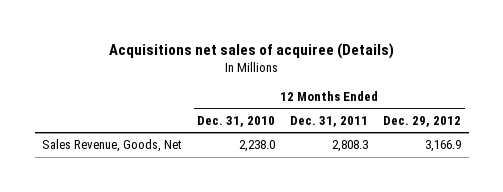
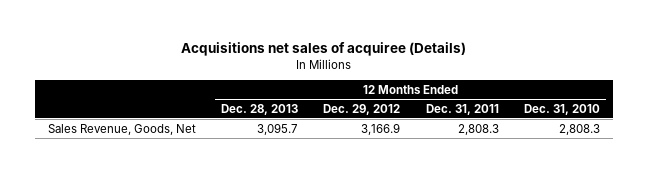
- | 12 Months Ended Dec. 31, 2010 | 12 Months Ended Dec. 31, 2011 | 12 Months Ended Dec. 29, 2012
+ | 12 Months Ended Dec. 28, 2013 | 12 Months Ended Dec. 29, 2012 | 12 Months Ended Dec. 31, 2011 | 12 Months Ended Dec. 31, 2010
- Sales Revenue, Goods, Net | 2,238.0 | 2,808.3 | 3,166.9
+ Sales Revenue, Goods, Net | 3,095.7 | 3,166.9 | 2,808.3 | 2,808.3

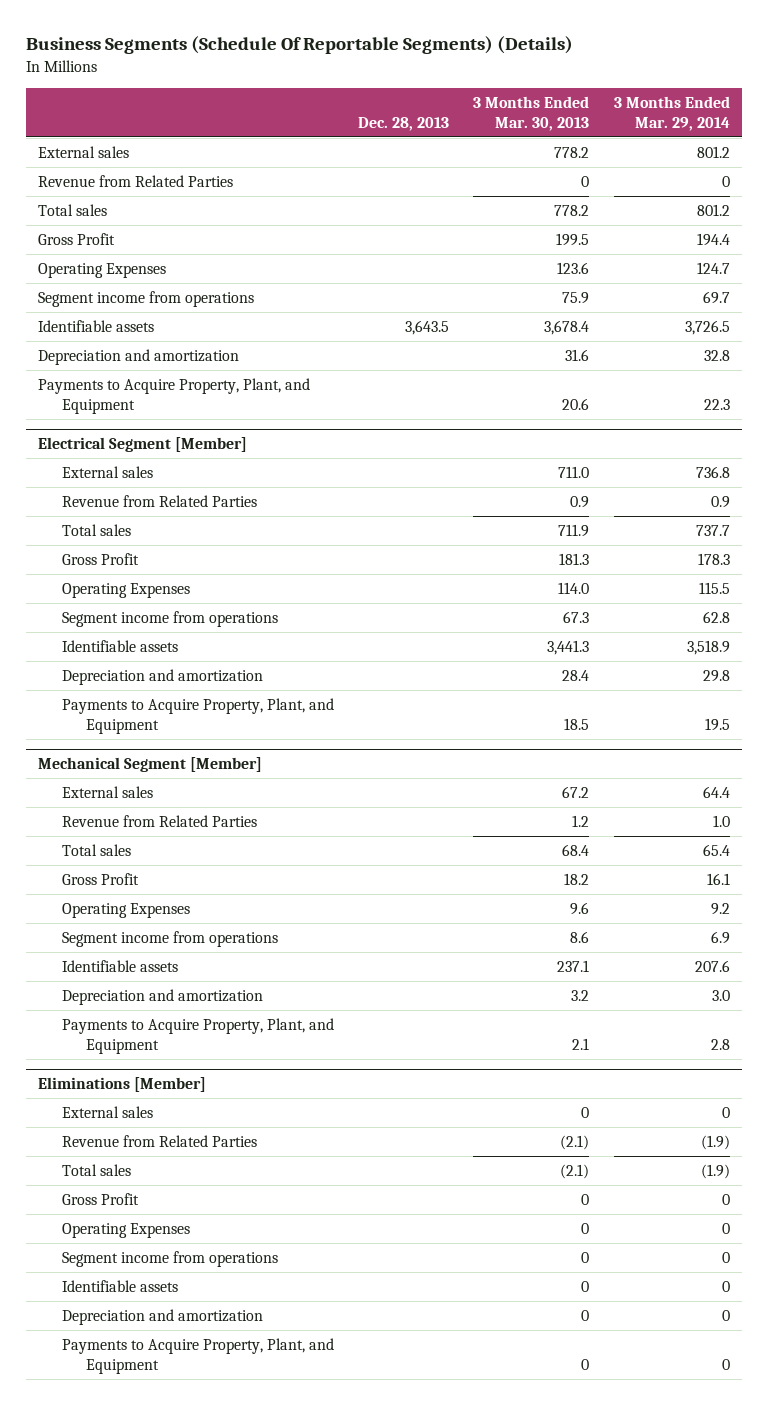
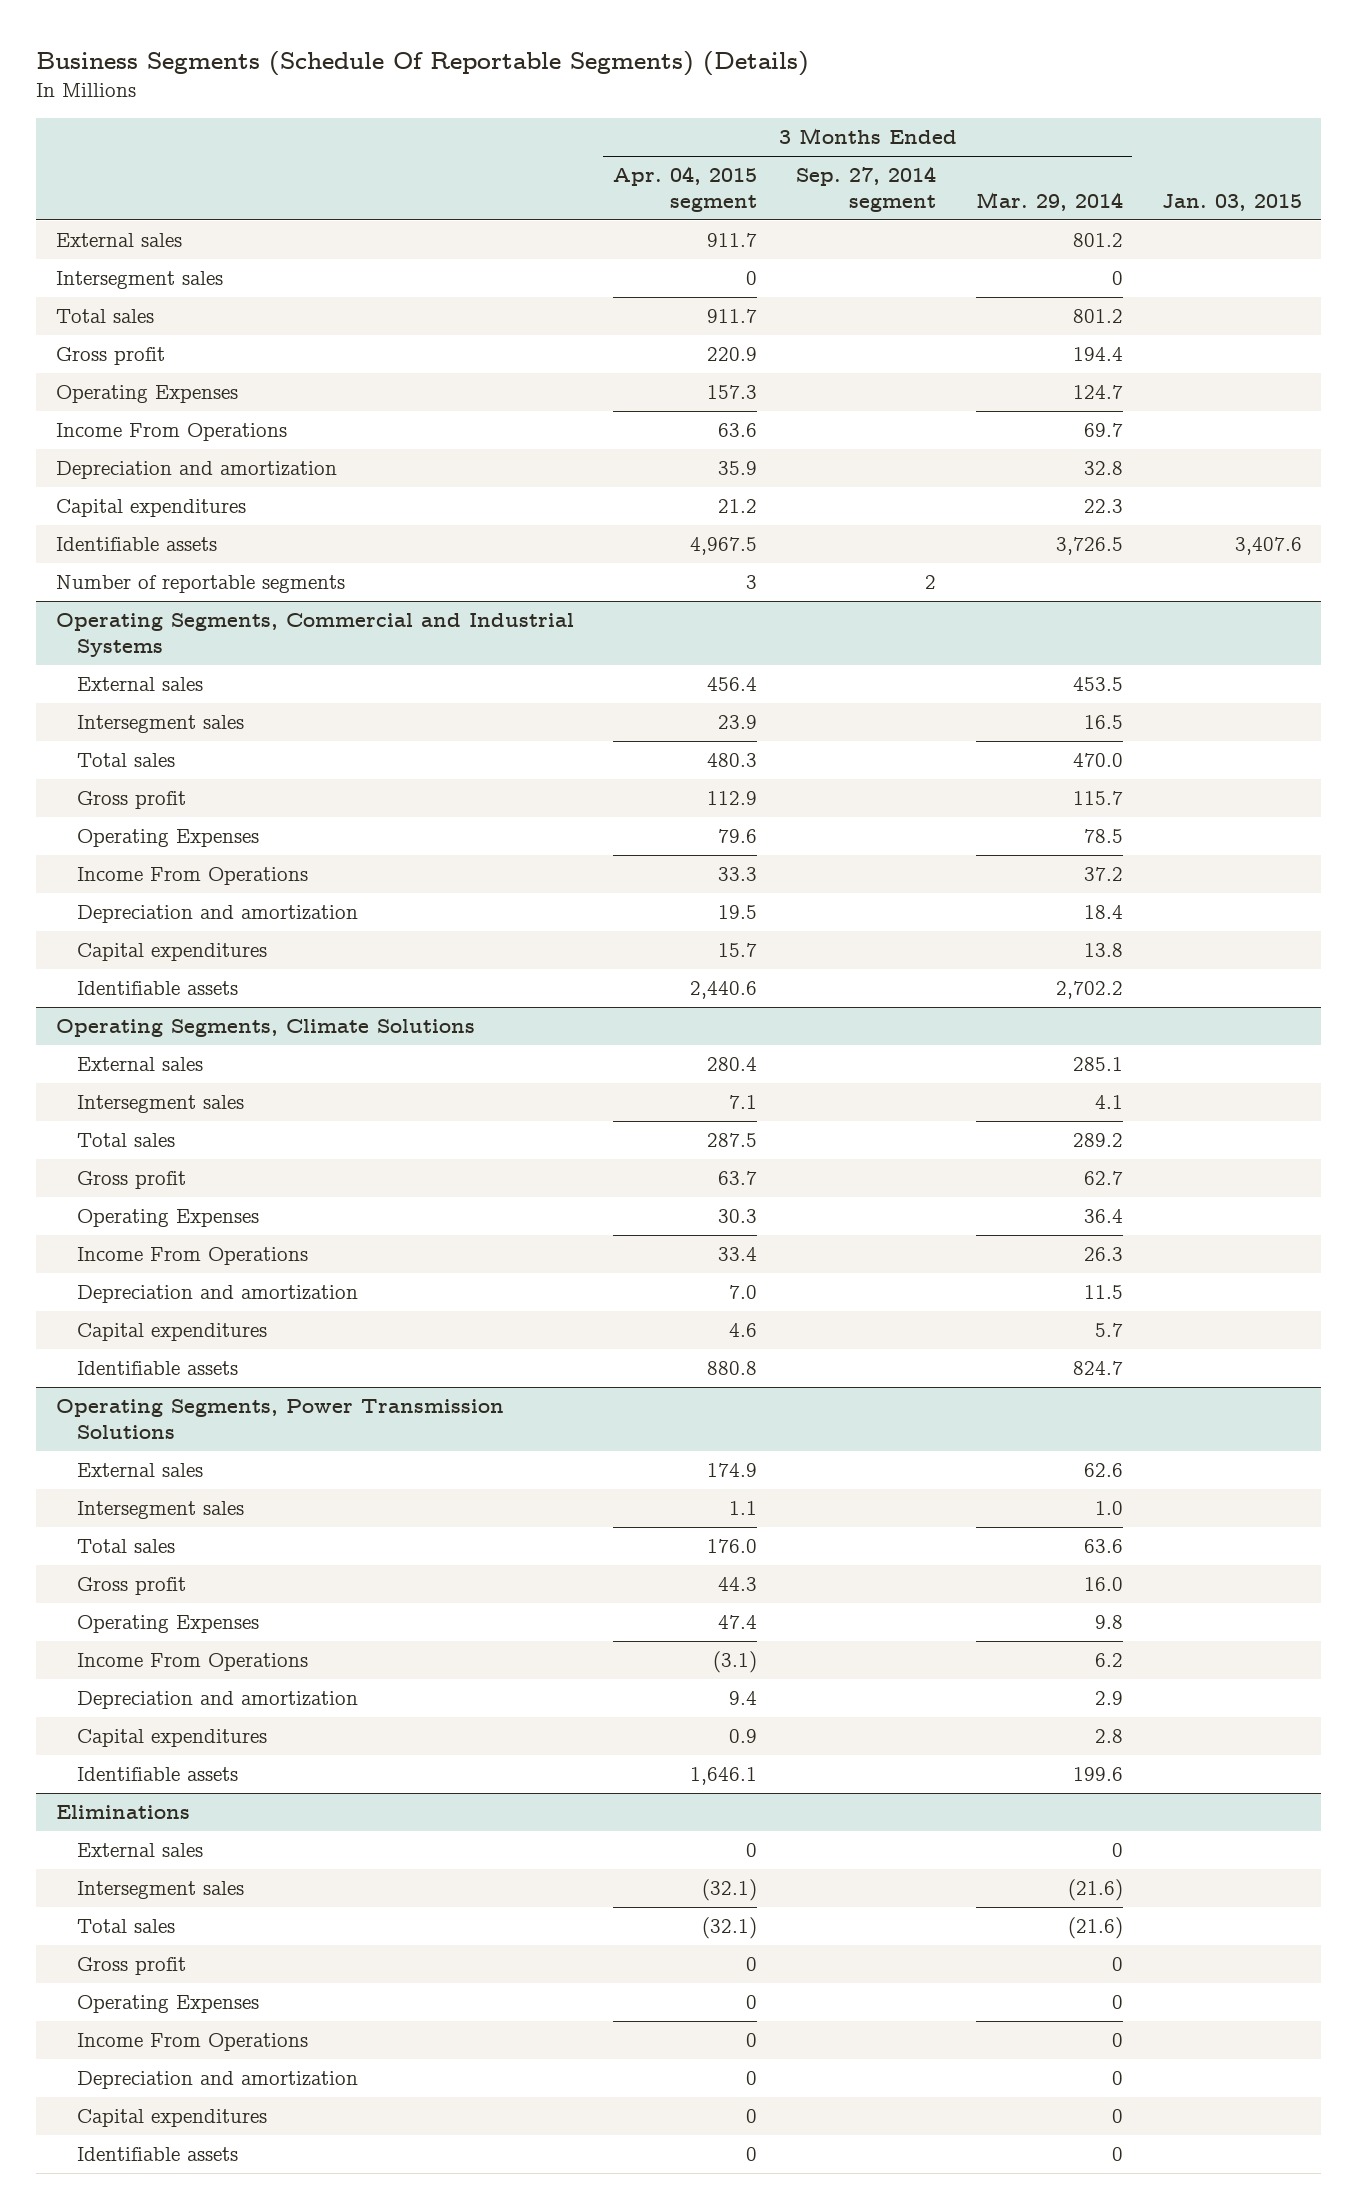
- | Dec. 28, 2013 | 3 Months Ended Mar. 30, 2013 | 3 Months Ended Mar. 29, 2014
+ | 3 Months Ended Apr. 04, 2015 segment | 3 Months Ended Sep. 27, 2014 segment | 3 Months Ended Mar. 29, 2014 | Jan. 03, 2015
- Revenue from Related Parties | | 0 | 0
+ Intersegment sales | 0 | | 0 |
- Gross Profit | | 199.5 | 194.4
+ Gross profit | 220.9 | | 194.4 |
- Segment income from operations | | 75.9 | 69.7
+ Income From Operations | 63.6 | | 69.7 |
- Payments to Acquire Property, Plant, and Equipment | | 20.6 | 22.3
- Electrical Segment [Member]
- External sales | | 711.0 | 736.8
- Revenue from Related Parties | | 0.9 | 0.9
- Total sales | | 711.9 | 737.7
- Gross Profit | | 181.3 | 178.3
- Operating Expenses | | 114.0 | 115.5
- Segment income from operations | | 67.3 | 62.8
- Identifiable assets | | 3,441.3 | 3,518.9
- Depreciation and amortization | | 28.4 | 29.8
- Payments to Acquire Property, Plant, and Equipment | | 18.5 | 19.5
- Mechanical Segment [Member]
- External sales | | 67.2 | 64.4
- Revenue from Related Parties | | 1.2 | 1.0
- Total sales | | 68.4 | 65.4
- Gross Profit | | 18.2 | 16.1
- Operating Expenses | | 9.6 | 9.2
- Segment income from operations | | 8.6 | 6.9
- Identifiable assets | | 237.1 | 207.6
- Depreciation and amortization | | 3.2 | 3.0
- Payments to Acquire Property, Plant, and Equipment | | 2.1 | 2.8
- Eliminations [Member]
+ Capital expenditures | 21.2 | | 22.3 |
moved down: Identifiable assets | 4,967.5 | | 3,726.5 | 3,407.6
+ Number of reportable segments | 3 | 2 | |
+ Operating Segments, Commercial and Industrial Systems
+ External sales | 456.4 | | 453.5 |
+ Intersegment sales | 23.9 | | 16.5 |
+ Total sales | 480.3 | | 470.0 |
+ Gross profit | 112.9 | | 115.7 |
+ Operating Expenses | 79.6 | | 78.5 |
+ Income From Operations | 33.3 | | 37.2 |
+ Depreciation and amortization | 19.5 | | 18.4 |
+ Capital expenditures | 15.7 | | 13.8 |
+ Identifiable assets | 2,440.6 | | 2,702.2 |
+ Operating Segments, Climate Solutions
+ External sales | 280.4 | | 285.1 |
+ Intersegment sales | 7.1 | | 4.1 |
+ Total sales | 287.5 | | 289.2 |
+ Gross profit | 63.7 | | 62.7 |
+ Operating Expenses | 30.3 | | 36.4 |
+ Income From Operations | 33.4 | | 26.3 |
+ Depreciation and amortization | 7.0 | | 11.5 |
+ Capital expenditures | 4.6 | | 5.7 |
+ Identifiable assets | 880.8 | | 824.7 |
+ Operating Segments, Power Transmission Solutions
+ External sales | 174.9 | | 62.6 |
+ Intersegment sales | 1.1 | | 1.0 |
+ Total sales | 176.0 | | 63.6 |
+ Gross profit | 44.3 | | 16.0 |
+ Operating Expenses | 47.4 | | 9.8 |
+ Income From Operations | (3.1) | | 6.2 |
+ Depreciation and amortization | 9.4 | | 2.9 |
+ Capital expenditures | 0.9 | | 2.8 |
+ Identifiable assets | 1,646.1 | | 199.6 |
+ Eliminations
- Revenue from Related Parties | | (2.1) | (1.9)
- Total sales | | (2.1) | (1.9)
- Gross Profit | | 0 | 0
+ Intersegment sales | (32.1) | | (21.6) |
+ Total sales | (32.1) | | (21.6) |
+ Gross profit | 0 | | 0 |
- Segment income from operations | | 0 | 0
- Identifiable assets | | 0 | 0
+ Income From Operations | 0 | | 0 |
- Payments to Acquire Property, Plant, and Equipment | | 0 | 0
+ Capital expenditures | 0 | | 0 |
+ Identifiable assets | 0 | | 0 |

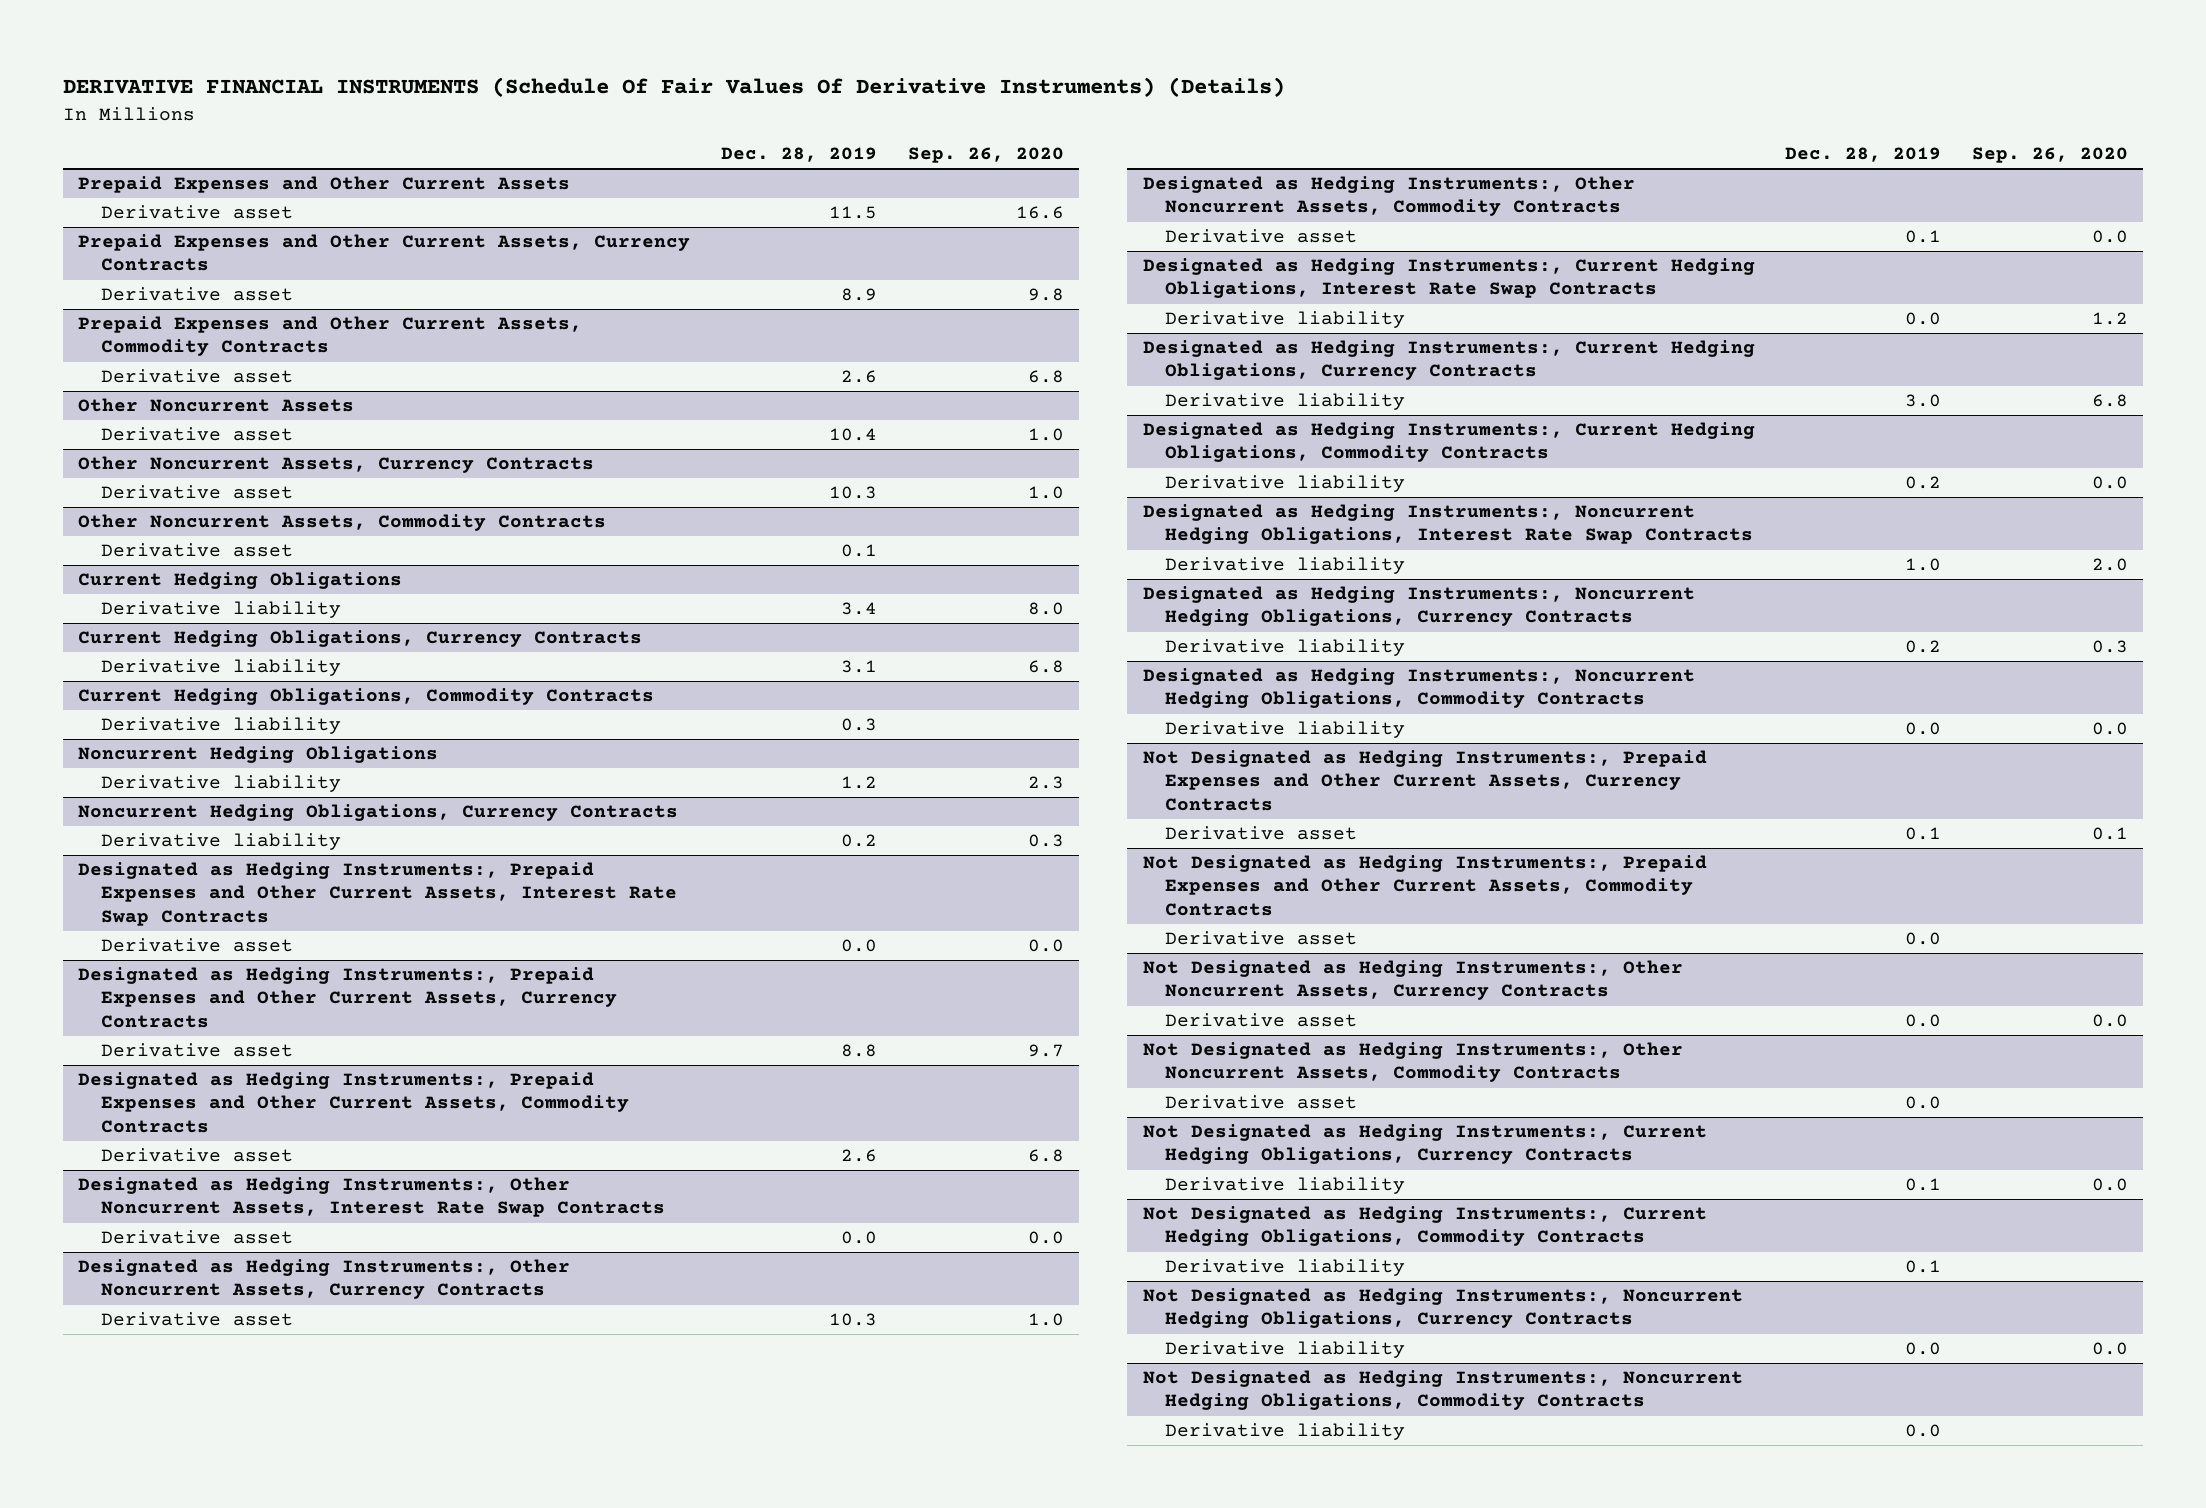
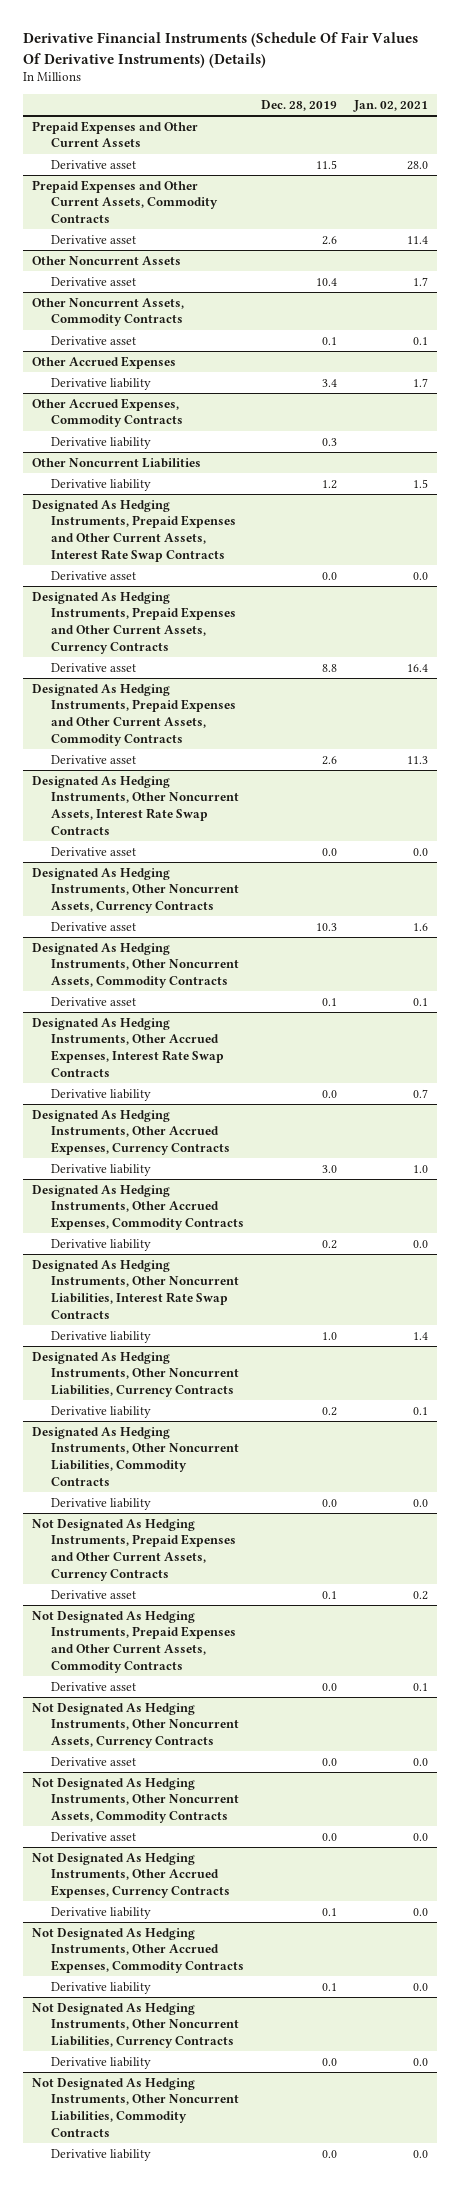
- DERIVATIVE FINANCIAL INSTRUMENTS (Schedule Of Fair Values Of Derivative Instruments) (Details)
+ Derivative Financial Instruments (Schedule Of Fair Values Of Derivative Instruments) (Details)
- | Dec. 28, 2019 | Sep. 26, 2020
+ | Dec. 28, 2019 | Jan. 02, 2021
- Prepaid Expenses and Other Current Assets, Currency Contracts
- Derivative asset | 8.9 | 9.8
- Other Noncurrent Assets, Currency Contracts
- Derivative asset | 10.3 | 1.0
- Current Hedging Obligations
+ Other Accrued Expenses
- Current Hedging Obligations, Currency Contracts
- Derivative liability | 3.1 | 6.8
- Current Hedging Obligations, Commodity Contracts
+ Other Accrued Expenses, Commodity Contracts
- Noncurrent Hedging Obligations
+ Other Noncurrent Liabilities
- Noncurrent Hedging Obligations, Currency Contracts
- Derivative liability | 0.2 | 0.3
- Designated as Hedging Instruments:, Prepaid Expenses and Other Current Assets, Interest Rate Swap Contracts
+ Designated As Hedging Instruments, Prepaid Expenses and Other Current Assets, Interest Rate Swap Contracts
- Designated as Hedging Instruments:, Prepaid Expenses and Other Current Assets, Currency Contracts
+ Designated As Hedging Instruments, Prepaid Expenses and Other Current Assets, Currency Contracts
- Designated as Hedging Instruments:, Prepaid Expenses and Other Current Assets, Commodity Contracts
+ Designated As Hedging Instruments, Prepaid Expenses and Other Current Assets, Commodity Contracts
- Designated as Hedging Instruments:, Other Noncurrent Assets, Interest Rate Swap Contracts
+ Designated As Hedging Instruments, Other Noncurrent Assets, Interest Rate Swap Contracts
- Designated as Hedging Instruments:, Other Noncurrent Assets, Currency Contracts
+ Designated As Hedging Instruments, Other Noncurrent Assets, Currency Contracts
- Designated as Hedging Instruments:, Other Noncurrent Assets, Commodity Contracts
+ Designated As Hedging Instruments, Other Noncurrent Assets, Commodity Contracts
- Designated as Hedging Instruments:, Current Hedging Obligations, Interest Rate Swap Contracts
+ Designated As Hedging Instruments, Other Accrued Expenses, Interest Rate Swap Contracts
- Designated as Hedging Instruments:, Current Hedging Obligations, Currency Contracts
+ Designated As Hedging Instruments, Other Accrued Expenses, Currency Contracts
- Designated as Hedging Instruments:, Current Hedging Obligations, Commodity Contracts
+ Designated As Hedging Instruments, Other Accrued Expenses, Commodity Contracts
- Designated as Hedging Instruments:, Noncurrent Hedging Obligations, Interest Rate Swap Contracts
+ Designated As Hedging Instruments, Other Noncurrent Liabilities, Interest Rate Swap Contracts
- Designated as Hedging Instruments:, Noncurrent Hedging Obligations, Currency Contracts
+ Designated As Hedging Instruments, Other Noncurrent Liabilities, Currency Contracts
- Designated as Hedging Instruments:, Noncurrent Hedging Obligations, Commodity Contracts
+ Designated As Hedging Instruments, Other Noncurrent Liabilities, Commodity Contracts
- Not Designated as Hedging Instruments:, Prepaid Expenses and Other Current Assets, Currency Contracts
+ Not Designated As Hedging Instruments, Prepaid Expenses and Other Current Assets, Currency Contracts
- Not Designated as Hedging Instruments:, Prepaid Expenses and Other Current Assets, Commodity Contracts
+ Not Designated As Hedging Instruments, Prepaid Expenses and Other Current Assets, Commodity Contracts
- Not Designated as Hedging Instruments:, Other Noncurrent Assets, Currency Contracts
+ Not Designated As Hedging Instruments, Other Noncurrent Assets, Currency Contracts
- Not Designated as Hedging Instruments:, Other Noncurrent Assets, Commodity Contracts
+ Not Designated As Hedging Instruments, Other Noncurrent Assets, Commodity Contracts
- Not Designated as Hedging Instruments:, Current Hedging Obligations, Currency Contracts
+ Not Designated As Hedging Instruments, Other Accrued Expenses, Currency Contracts
- Not Designated as Hedging Instruments:, Current Hedging Obligations, Commodity Contracts
+ Not Designated As Hedging Instruments, Other Accrued Expenses, Commodity Contracts
- Not Designated as Hedging Instruments:, Noncurrent Hedging Obligations, Currency Contracts
+ Not Designated As Hedging Instruments, Other Noncurrent Liabilities, Currency Contracts
- Not Designated as Hedging Instruments:, Noncurrent Hedging Obligations, Commodity Contracts
+ Not Designated As Hedging Instruments, Other Noncurrent Liabilities, Commodity Contracts

